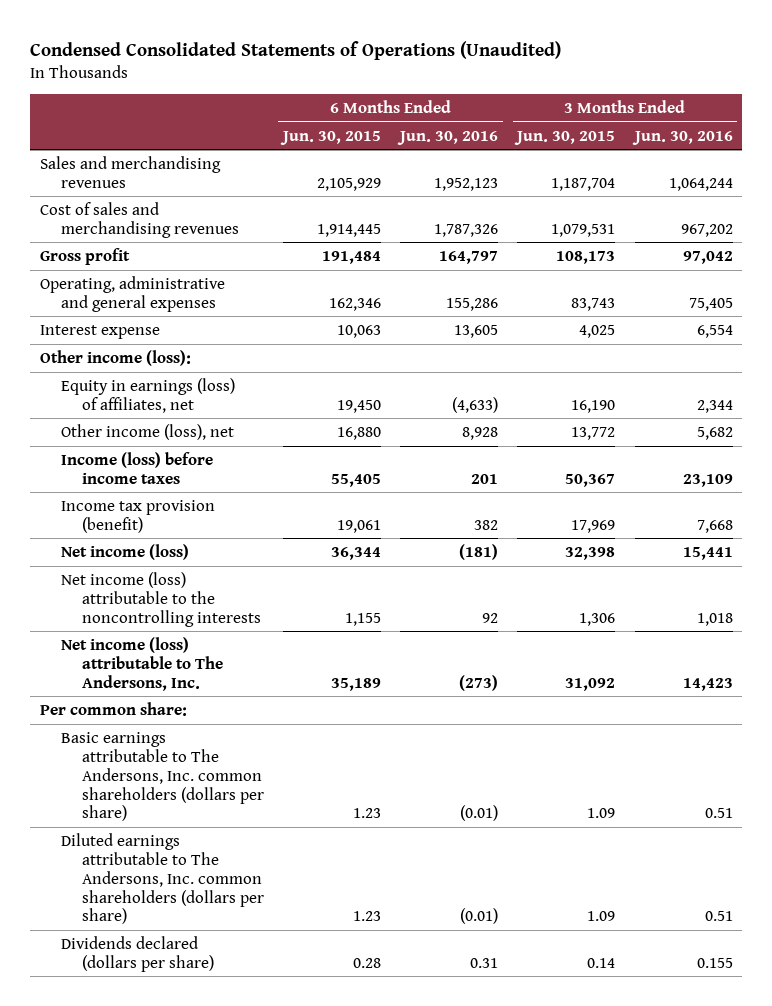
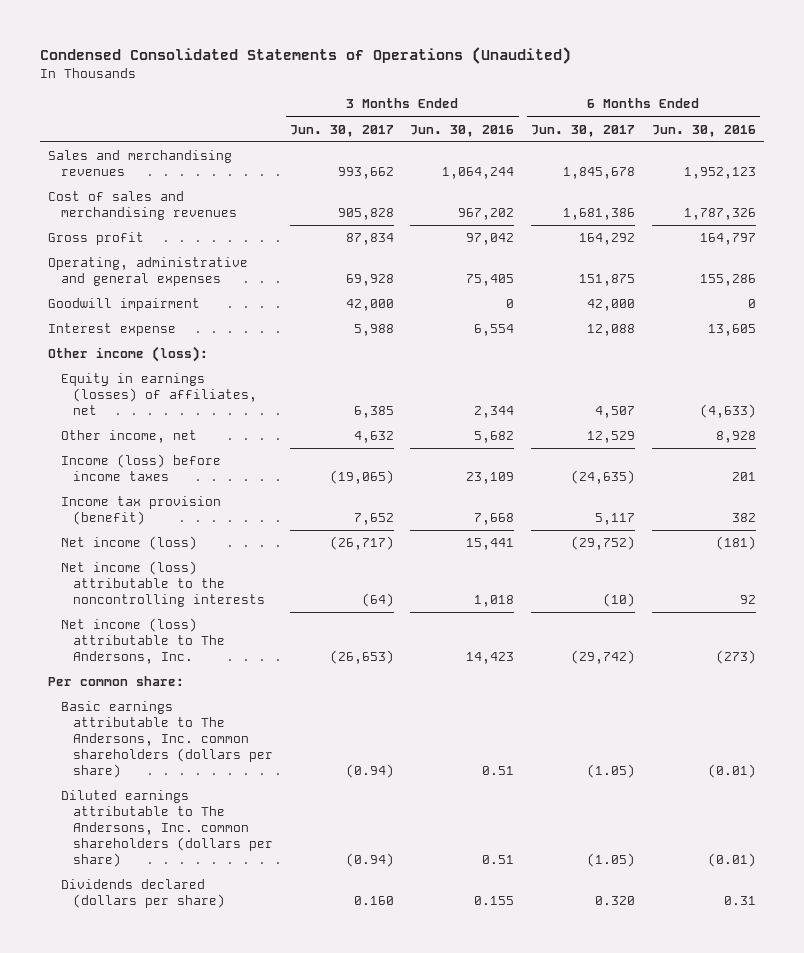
- | 6 Months Ended Jun. 30, 2015 | 6 Months Ended Jun. 30, 2016 | 3 Months Ended Jun. 30, 2015 | 3 Months Ended Jun. 30, 2016
+ | 3 Months Ended Jun. 30, 2017 | 3 Months Ended Jun. 30, 2016 | 6 Months Ended Jun. 30, 2017 | 6 Months Ended Jun. 30, 2016
+ Goodwill impairment | 42,000 | 0 | 42,000 | 0
- Equity in earnings (loss) of affiliates, net | 19,450 | (4,633) | 16,190 | 2,344
- Other income (loss), net | 16,880 | 8,928 | 13,772 | 5,682
+ Equity in earnings (losses) of affiliates, net | 6,385 | 2,344 | 4,507 | (4,633)
+ Other income, net | 4,632 | 5,682 | 12,529 | 8,928

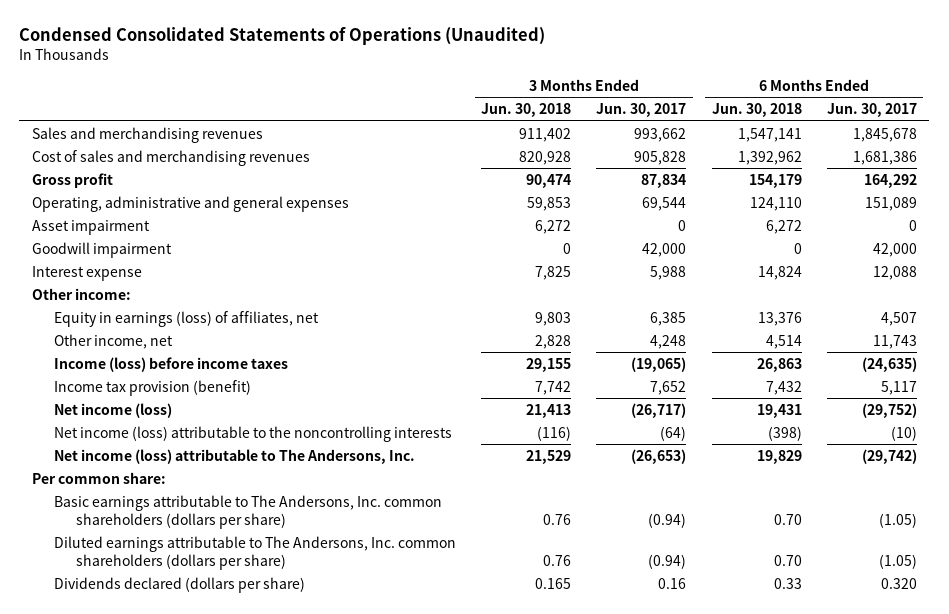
- | 3 Months Ended Jun. 30, 2017 | 3 Months Ended Jun. 30, 2016 | 6 Months Ended Jun. 30, 2017 | 6 Months Ended Jun. 30, 2016
+ | 3 Months Ended Jun. 30, 2018 | 3 Months Ended Jun. 30, 2017 | 6 Months Ended Jun. 30, 2018 | 6 Months Ended Jun. 30, 2017
- Operating, administrative and general expenses | 69,928 | 75,405 | 151,875 | 155,286
+ Operating, administrative and general expenses | 59,853 | 69,544 | 124,110 | 151,089
+ Asset impairment | 6,272 | 0 | 6,272 | 0
- Other income (loss):
- Equity in earnings (losses) of affiliates, net | 6,385 | 2,344 | 4,507 | (4,633)
- Other income, net | 4,632 | 5,682 | 12,529 | 8,928
+ Other income:
+ Equity in earnings (loss) of affiliates, net | 9,803 | 6,385 | 13,376 | 4,507
+ Other income, net | 2,828 | 4,248 | 4,514 | 11,743
- Dividends declared (dollars per share) | 0.160 | 0.155 | 0.320 | 0.31
+ Dividends declared (dollars per share) | 0.165 | 0.16 | 0.33 | 0.320

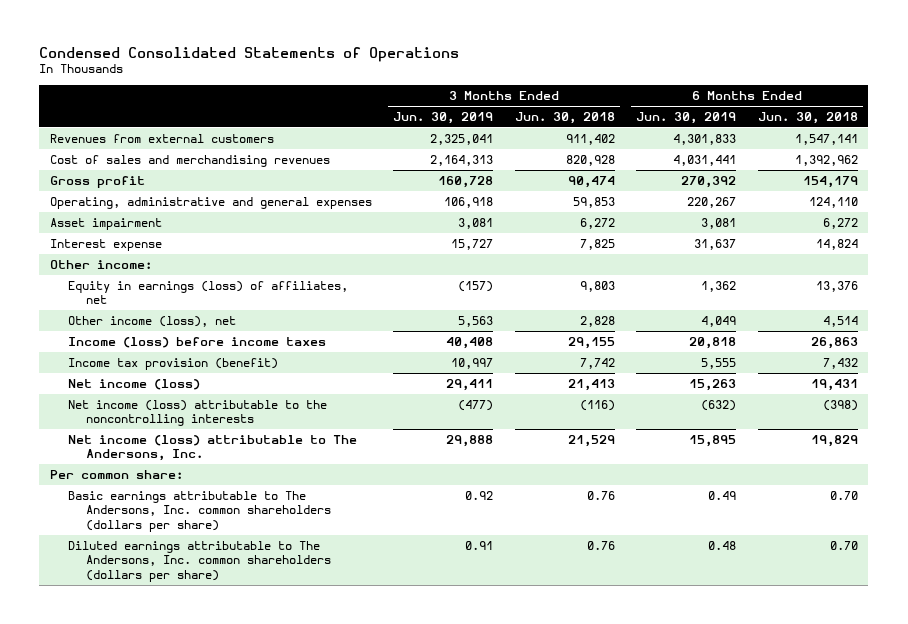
- Condensed Consolidated Statements of Operations (Unaudited)
+ Condensed Consolidated Statements of Operations
- | 3 Months Ended Jun. 30, 2018 | 3 Months Ended Jun. 30, 2017 | 6 Months Ended Jun. 30, 2018 | 6 Months Ended Jun. 30, 2017
+ | 3 Months Ended Jun. 30, 2019 | 3 Months Ended Jun. 30, 2018 | 6 Months Ended Jun. 30, 2019 | 6 Months Ended Jun. 30, 2018
- Sales and merchandising revenues | 911,402 | 993,662 | 1,547,141 | 1,845,678
+ Revenues from external customers | 2,325,041 | 911,402 | 4,301,833 | 1,547,141
- Goodwill impairment | 0 | 42,000 | 0 | 42,000
- Other income, net | 2,828 | 4,248 | 4,514 | 11,743
+ Other income (loss), net | 5,563 | 2,828 | 4,049 | 4,514
- Dividends declared (dollars per share) | 0.165 | 0.16 | 0.33 | 0.320

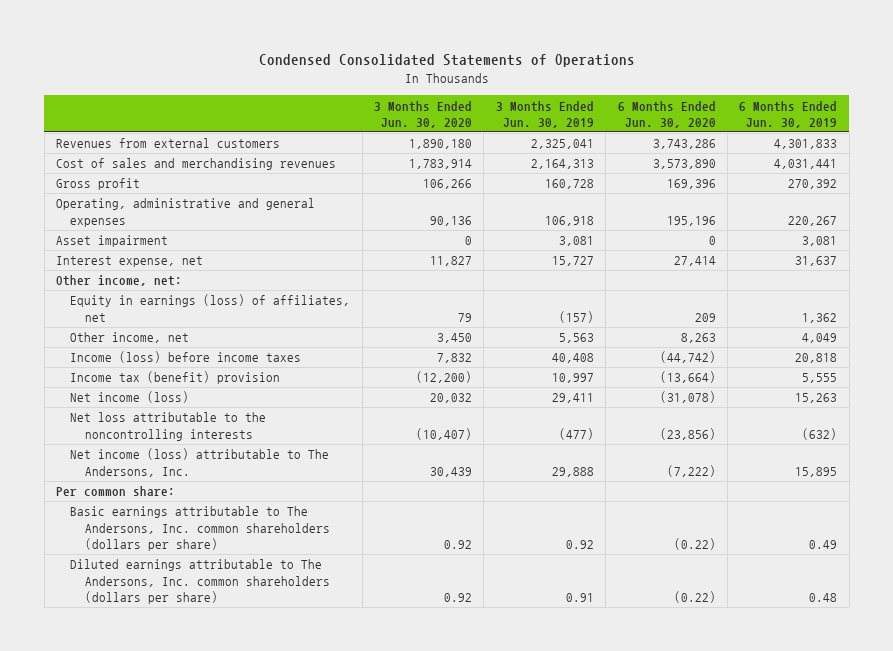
- | 3 Months Ended Jun. 30, 2019 | 3 Months Ended Jun. 30, 2018 | 6 Months Ended Jun. 30, 2019 | 6 Months Ended Jun. 30, 2018
+ | 3 Months Ended Jun. 30, 2020 | 3 Months Ended Jun. 30, 2019 | 6 Months Ended Jun. 30, 2020 | 6 Months Ended Jun. 30, 2019
- Interest expense | 15,727 | 7,825 | 31,637 | 14,824
- Other income:
+ Interest expense, net | 11,827 | 15,727 | 27,414 | 31,637
+ Other income, net:
- Other income (loss), net | 5,563 | 2,828 | 4,049 | 4,514
+ Other income, net | 3,450 | 5,563 | 8,263 | 4,049
- Income tax provision (benefit) | 10,997 | 7,742 | 5,555 | 7,432
+ Income tax (benefit) provision | (12,200) | 10,997 | (13,664) | 5,555
- Net income (loss) attributable to the noncontrolling interests | (477) | (116) | (632) | (398)
+ Net loss attributable to the noncontrolling interests | (10,407) | (477) | (23,856) | (632)

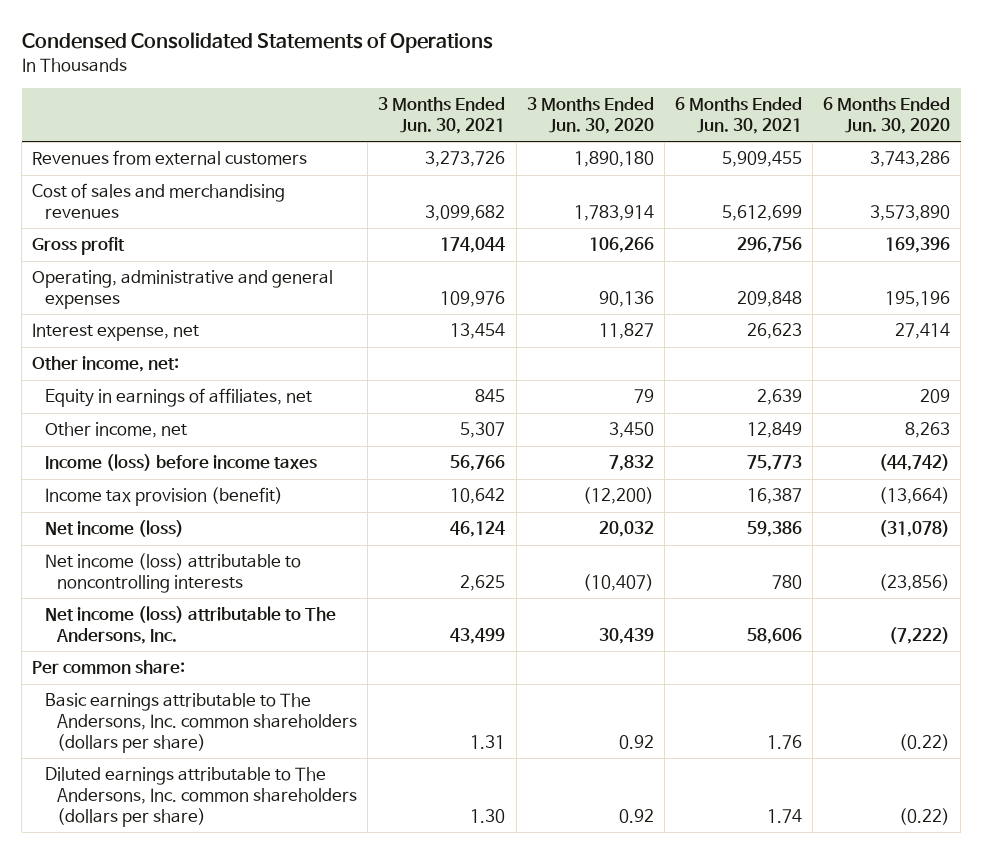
- | 3 Months Ended Jun. 30, 2020 | 3 Months Ended Jun. 30, 2019 | 6 Months Ended Jun. 30, 2020 | 6 Months Ended Jun. 30, 2019
+ | 3 Months Ended Jun. 30, 2021 | 3 Months Ended Jun. 30, 2020 | 6 Months Ended Jun. 30, 2021 | 6 Months Ended Jun. 30, 2020
- Asset impairment | 0 | 3,081 | 0 | 3,081
- Equity in earnings (loss) of affiliates, net | 79 | (157) | 209 | 1,362
+ Equity in earnings of affiliates, net | 845 | 79 | 2,639 | 209
- Income tax (benefit) provision | (12,200) | 10,997 | (13,664) | 5,555
+ Income tax provision (benefit) | 10,642 | (12,200) | 16,387 | (13,664)
- Net loss attributable to the noncontrolling interests | (10,407) | (477) | (23,856) | (632)
+ Net income (loss) attributable to noncontrolling interests | 2,625 | (10,407) | 780 | (23,856)

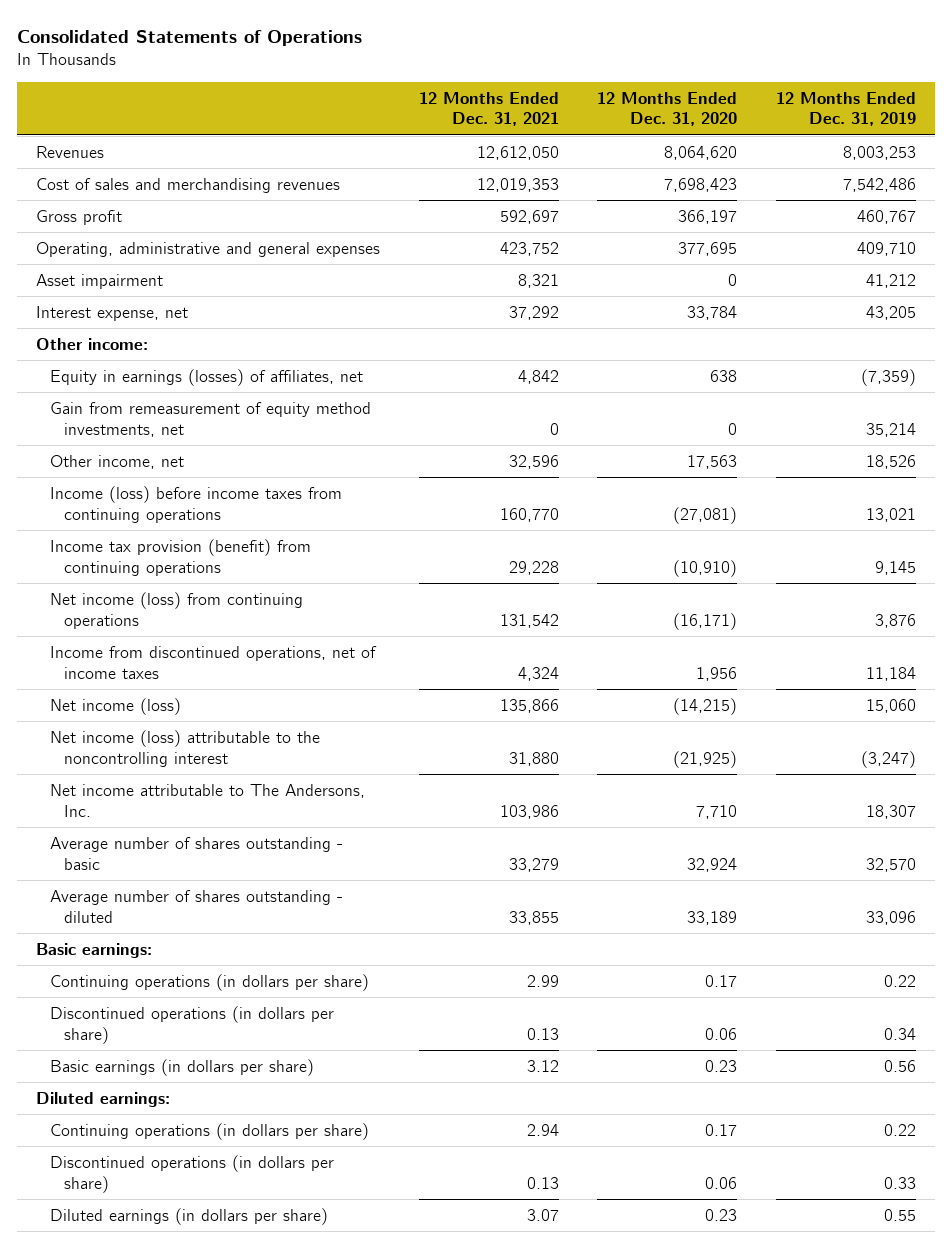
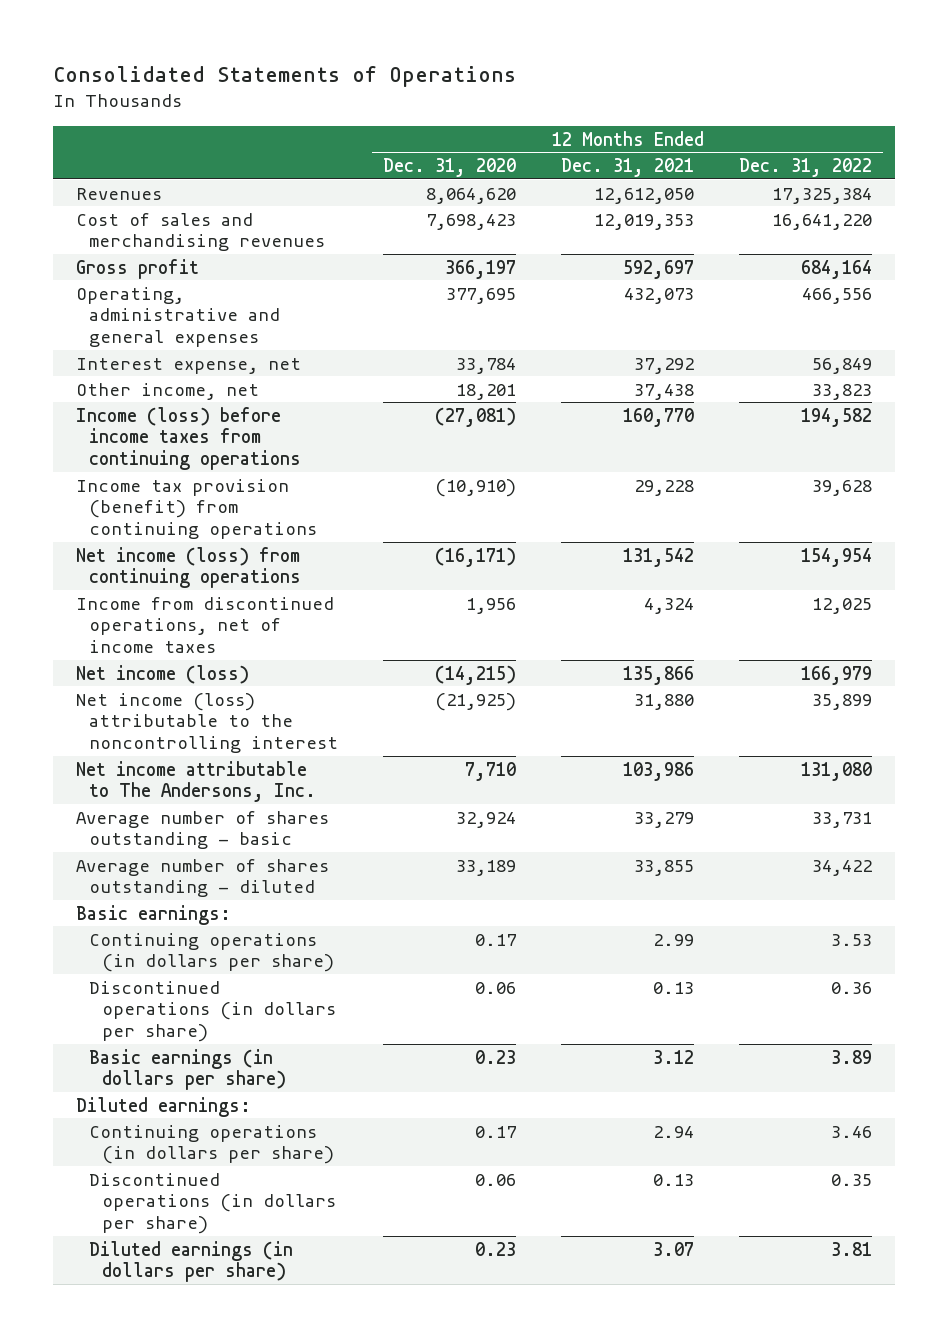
- | 12 Months Ended Dec. 31, 2021 | 12 Months Ended Dec. 31, 2020 | 12 Months Ended Dec. 31, 2019
+ | 12 Months Ended Dec. 31, 2020 | 12 Months Ended Dec. 31, 2021 | 12 Months Ended Dec. 31, 2022
- Operating, administrative and general expenses | 423,752 | 377,695 | 409,710
- Asset impairment | 8,321 | 0 | 41,212
+ Operating, administrative and general expenses | 377,695 | 432,073 | 466,556
- Other income:
- Equity in earnings (losses) of affiliates, net | 4,842 | 638 | (7,359)
- Gain from remeasurement of equity method investments, net | 0 | 0 | 35,214
- Other income, net | 32,596 | 17,563 | 18,526
+ Other income, net | 18,201 | 37,438 | 33,823

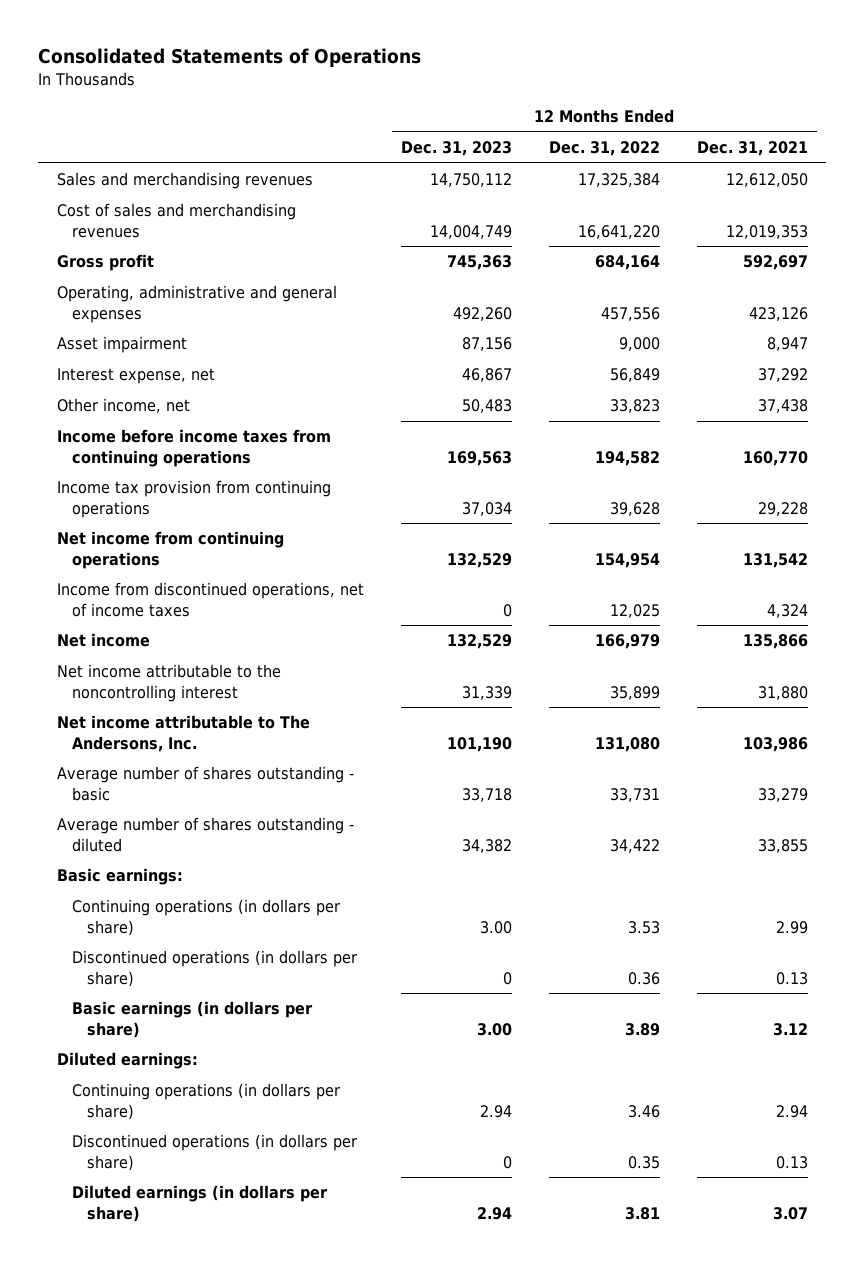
- | 12 Months Ended Dec. 31, 2020 | 12 Months Ended Dec. 31, 2021 | 12 Months Ended Dec. 31, 2022
+ | 12 Months Ended Dec. 31, 2023 | 12 Months Ended Dec. 31, 2022 | 12 Months Ended Dec. 31, 2021
- Revenues | 8,064,620 | 12,612,050 | 17,325,384
+ Sales and merchandising revenues | 14,750,112 | 17,325,384 | 12,612,050
- Operating, administrative and general expenses | 377,695 | 432,073 | 466,556
+ Operating, administrative and general expenses | 492,260 | 457,556 | 423,126
+ Asset impairment | 87,156 | 9,000 | 8,947
- Income (loss) before income taxes from continuing operations | (27,081) | 160,770 | 194,582
- Income tax provision (benefit) from continuing operations | (10,910) | 29,228 | 39,628
- Net income (loss) from continuing operations | (16,171) | 131,542 | 154,954
+ Income before income taxes from continuing operations | 169,563 | 194,582 | 160,770
+ Income tax provision from continuing operations | 37,034 | 39,628 | 29,228
+ Net income from continuing operations | 132,529 | 154,954 | 131,542
- Net income (loss) | (14,215) | 135,866 | 166,979
- Net income (loss) attributable to the noncontrolling interest | (21,925) | 31,880 | 35,899
+ Net income | 132,529 | 166,979 | 135,866
+ Net income attributable to the noncontrolling interest | 31,339 | 35,899 | 31,880

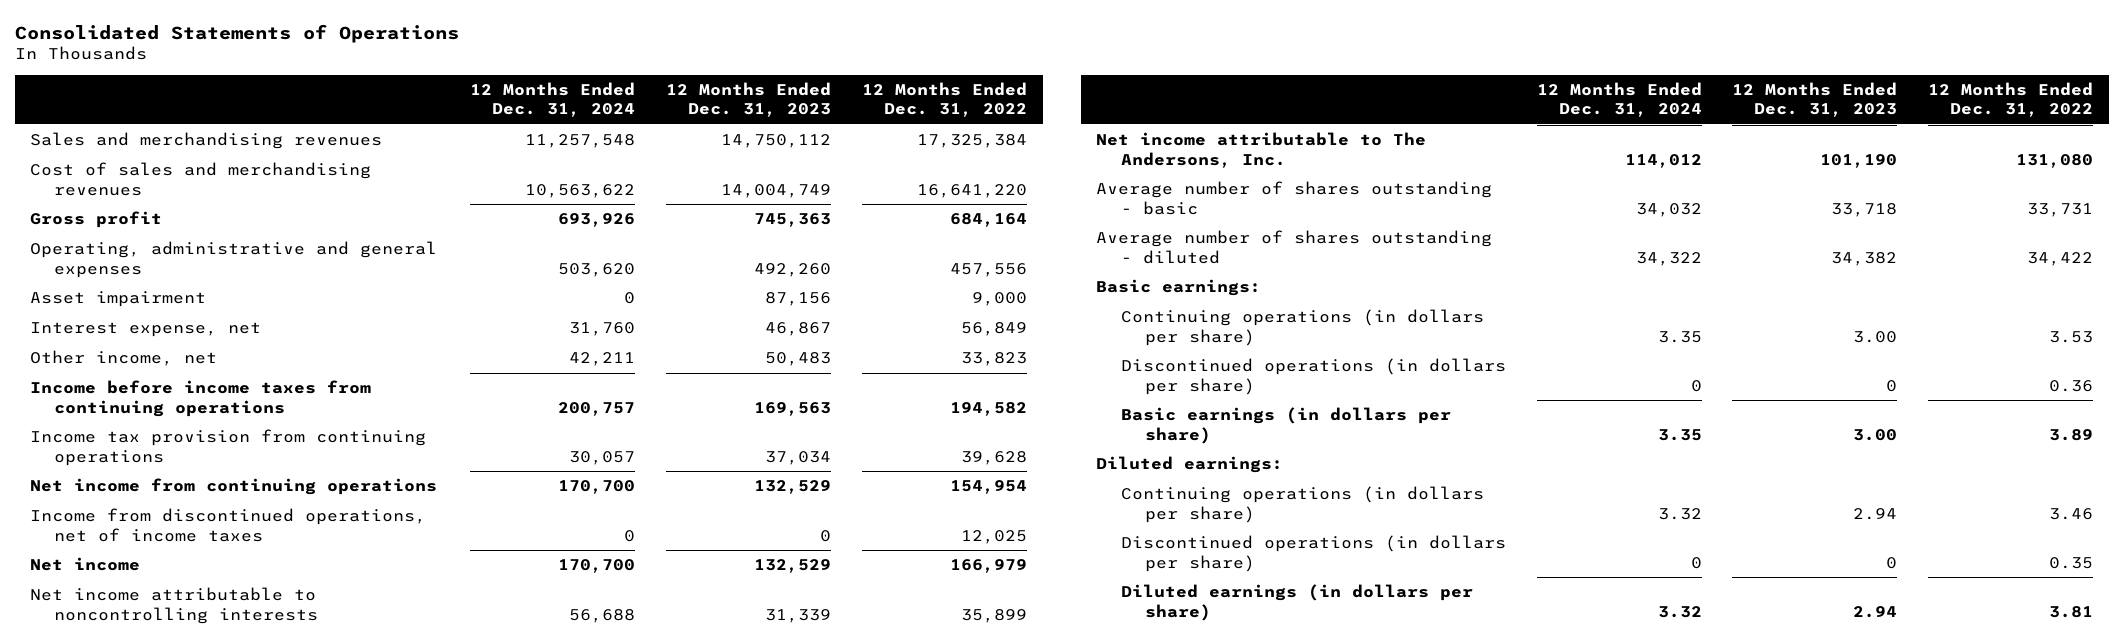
- | 12 Months Ended Dec. 31, 2023 | 12 Months Ended Dec. 31, 2022 | 12 Months Ended Dec. 31, 2021
+ | 12 Months Ended Dec. 31, 2024 | 12 Months Ended Dec. 31, 2023 | 12 Months Ended Dec. 31, 2022
- Net income attributable to the noncontrolling interest | 31,339 | 35,899 | 31,880
+ Net income attributable to noncontrolling interests | 56,688 | 31,339 | 35,899

